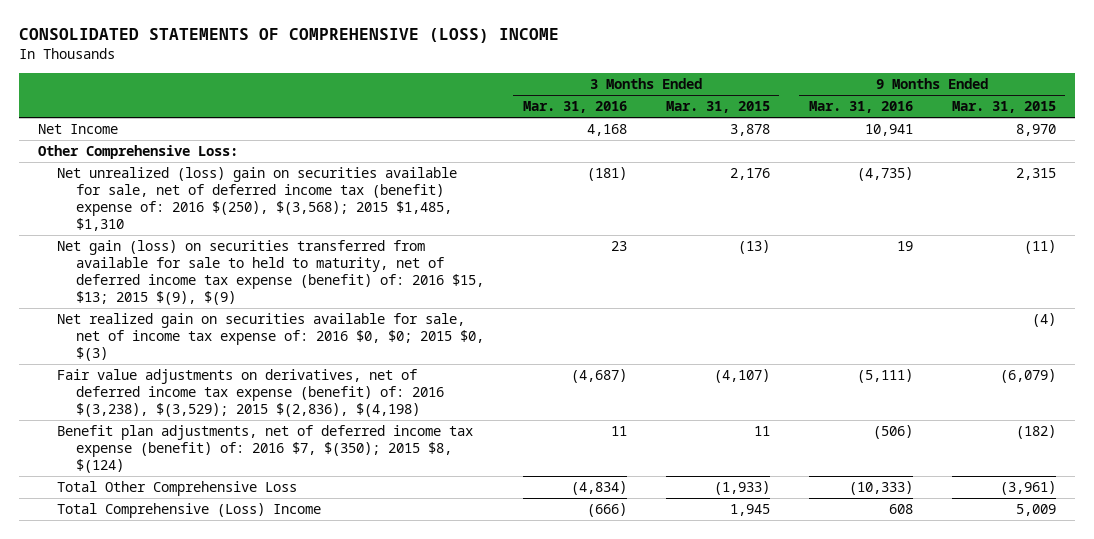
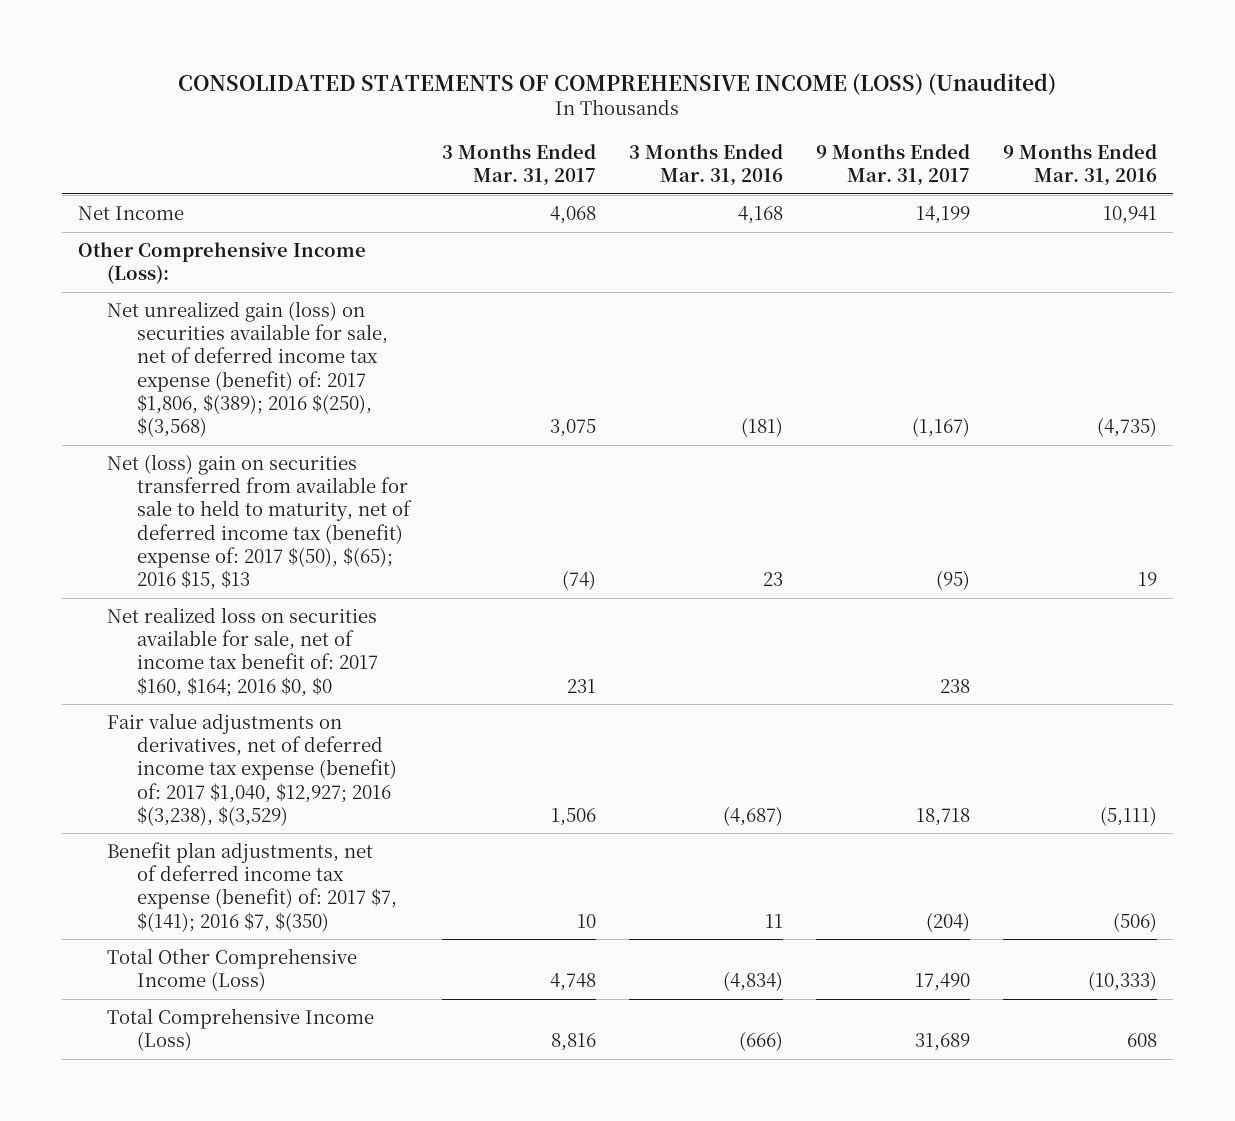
- CONSOLIDATED STATEMENTS OF COMPREHENSIVE (LOSS) INCOME
+ CONSOLIDATED STATEMENTS OF COMPREHENSIVE INCOME (LOSS) (Unaudited)
- | 3 Months Ended Mar. 31, 2016 | 3 Months Ended Mar. 31, 2015 | 9 Months Ended Mar. 31, 2016 | 9 Months Ended Mar. 31, 2015
+ | 3 Months Ended Mar. 31, 2017 | 3 Months Ended Mar. 31, 2016 | 9 Months Ended Mar. 31, 2017 | 9 Months Ended Mar. 31, 2016
- Other Comprehensive Loss:
- Net unrealized (loss) gain on securities available for sale, net of deferred income tax (benefit) expense of: 2016 $(250), $(3,568); 2015 $1,485, $1,310 | (181) | 2,176 | (4,735) | 2,315
- Net gain (loss) on securities transferred from available for sale to held to maturity, net of deferred income tax expense (benefit) of: 2016 $15, $13; 2015 $(9), $(9) | 23 | (13) | 19 | (11)
- Net realized gain on securities available for sale, net of income tax expense of: 2016 $0, $0; 2015 $0, $(3) | | | | (4)
- Fair value adjustments on derivatives, net of deferred income tax expense (benefit) of: 2016 $(3,238), $(3,529); 2015 $(2,836), $(4,198) | (4,687) | (4,107) | (5,111) | (6,079)
- Benefit plan adjustments, net of deferred income tax expense (benefit) of: 2016 $7, $(350); 2015 $8, $(124) | 11 | 11 | (506) | (182)
- Total Other Comprehensive Loss | (4,834) | (1,933) | (10,333) | (3,961)
- Total Comprehensive (Loss) Income | (666) | 1,945 | 608 | 5,009
+ Other Comprehensive Income (Loss):
+ Net unrealized gain (loss) on securities available for sale, net of deferred income tax expense (benefit) of: 2017 $1,806, $(389); 2016 $(250), $(3,568) | 3,075 | (181) | (1,167) | (4,735)
+ Net (loss) gain on securities transferred from available for sale to held to maturity, net of deferred income tax (benefit) expense of: 2017 $(50), $(65); 2016 $15, $13 | (74) | 23 | (95) | 19
+ Net realized loss on securities available for sale, net of income tax benefit of: 2017 $160, $164; 2016 $0, $0 | 231 | | 238 |
+ Fair value adjustments on derivatives, net of deferred income tax expense (benefit) of: 2017 $1,040, $12,927; 2016 $(3,238), $(3,529) | 1,506 | (4,687) | 18,718 | (5,111)
+ Benefit plan adjustments, net of deferred income tax expense (benefit) of: 2017 $7, $(141); 2016 $7, $(350) | 10 | 11 | (204) | (506)
+ Total Other Comprehensive Income (Loss) | 4,748 | (4,834) | 17,490 | (10,333)
+ Total Comprehensive Income (Loss) | 8,816 | (666) | 31,689 | 608

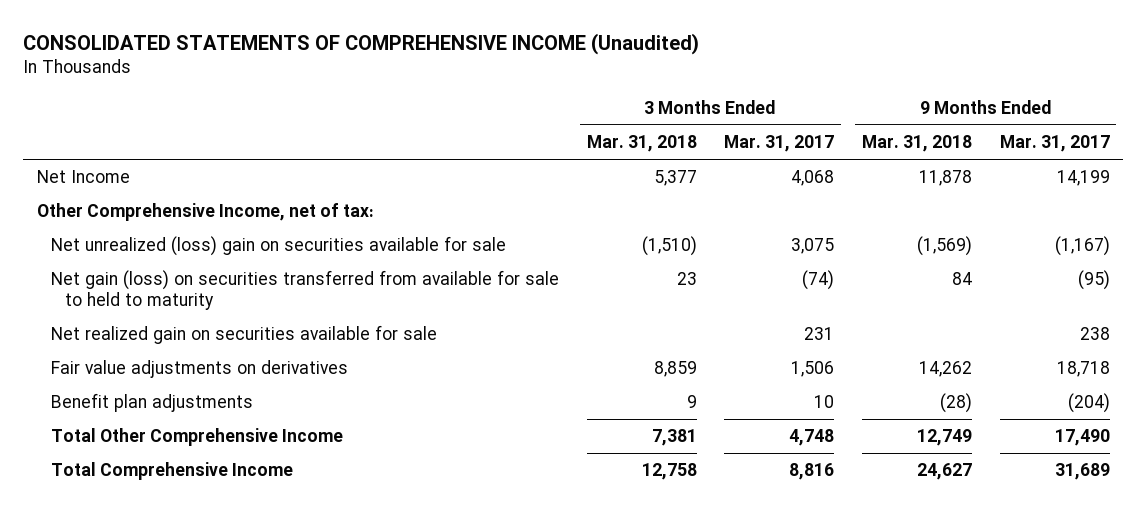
- CONSOLIDATED STATEMENTS OF COMPREHENSIVE INCOME (LOSS) (Unaudited)
+ CONSOLIDATED STATEMENTS OF COMPREHENSIVE INCOME (Unaudited)
- | 3 Months Ended Mar. 31, 2017 | 3 Months Ended Mar. 31, 2016 | 9 Months Ended Mar. 31, 2017 | 9 Months Ended Mar. 31, 2016
+ | 3 Months Ended Mar. 31, 2018 | 3 Months Ended Mar. 31, 2017 | 9 Months Ended Mar. 31, 2018 | 9 Months Ended Mar. 31, 2017
- Other Comprehensive Income (Loss):
- Net unrealized gain (loss) on securities available for sale, net of deferred income tax expense (benefit) of: 2017 $1,806, $(389); 2016 $(250), $(3,568) | 3,075 | (181) | (1,167) | (4,735)
- Net (loss) gain on securities transferred from available for sale to held to maturity, net of deferred income tax (benefit) expense of: 2017 $(50), $(65); 2016 $15, $13 | (74) | 23 | (95) | 19
- Net realized loss on securities available for sale, net of income tax benefit of: 2017 $160, $164; 2016 $0, $0 | 231 | | 238 |
- Fair value adjustments on derivatives, net of deferred income tax expense (benefit) of: 2017 $1,040, $12,927; 2016 $(3,238), $(3,529) | 1,506 | (4,687) | 18,718 | (5,111)
- Benefit plan adjustments, net of deferred income tax expense (benefit) of: 2017 $7, $(141); 2016 $7, $(350) | 10 | 11 | (204) | (506)
- Total Other Comprehensive Income (Loss) | 4,748 | (4,834) | 17,490 | (10,333)
- Total Comprehensive Income (Loss) | 8,816 | (666) | 31,689 | 608
+ Other Comprehensive Income, net of tax:
+ Net unrealized (loss) gain on securities available for sale | (1,510) | 3,075 | (1,569) | (1,167)
+ Net gain (loss) on securities transferred from available for sale to held to maturity | 23 | (74) | 84 | (95)
+ Net realized gain on securities available for sale | | 231 | | 238
+ Fair value adjustments on derivatives | 8,859 | 1,506 | 14,262 | 18,718
+ Benefit plan adjustments | 9 | 10 | (28) | (204)
+ Total Other Comprehensive Income | 7,381 | 4,748 | 12,749 | 17,490
+ Total Comprehensive Income | 12,758 | 8,816 | 24,627 | 31,689

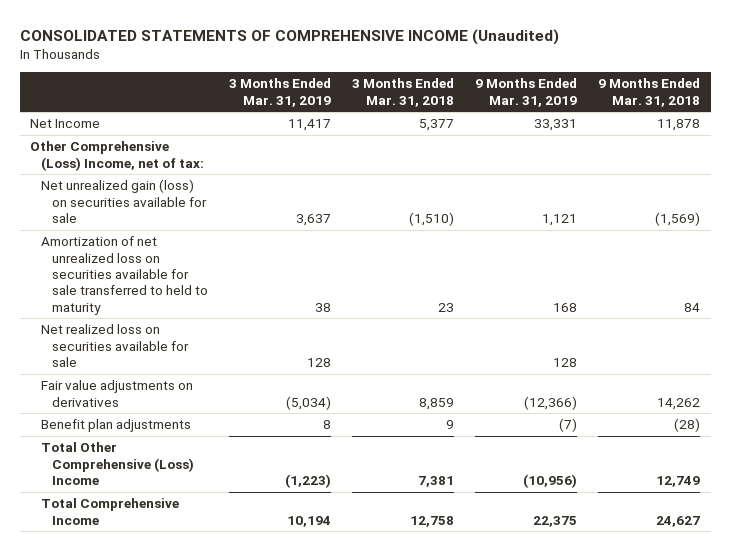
- | 3 Months Ended Mar. 31, 2018 | 3 Months Ended Mar. 31, 2017 | 9 Months Ended Mar. 31, 2018 | 9 Months Ended Mar. 31, 2017
+ | 3 Months Ended Mar. 31, 2019 | 3 Months Ended Mar. 31, 2018 | 9 Months Ended Mar. 31, 2019 | 9 Months Ended Mar. 31, 2018
- Other Comprehensive Income, net of tax:
- Net unrealized (loss) gain on securities available for sale | (1,510) | 3,075 | (1,569) | (1,167)
- Net gain (loss) on securities transferred from available for sale to held to maturity | 23 | (74) | 84 | (95)
- Net realized gain on securities available for sale | | 231 | | 238
+ Other Comprehensive (Loss) Income, net of tax:
+ Net unrealized gain (loss) on securities available for sale | 3,637 | (1,510) | 1,121 | (1,569)
+ Amortization of net unrealized loss on securities available for sale transferred to held to maturity | 38 | 23 | 168 | 84
+ Net realized loss on securities available for sale | 128 | | 128 |
- Total Other Comprehensive Income | 7,381 | 4,748 | 12,749 | 17,490
+ Total Other Comprehensive (Loss) Income | (1,223) | 7,381 | (10,956) | 12,749

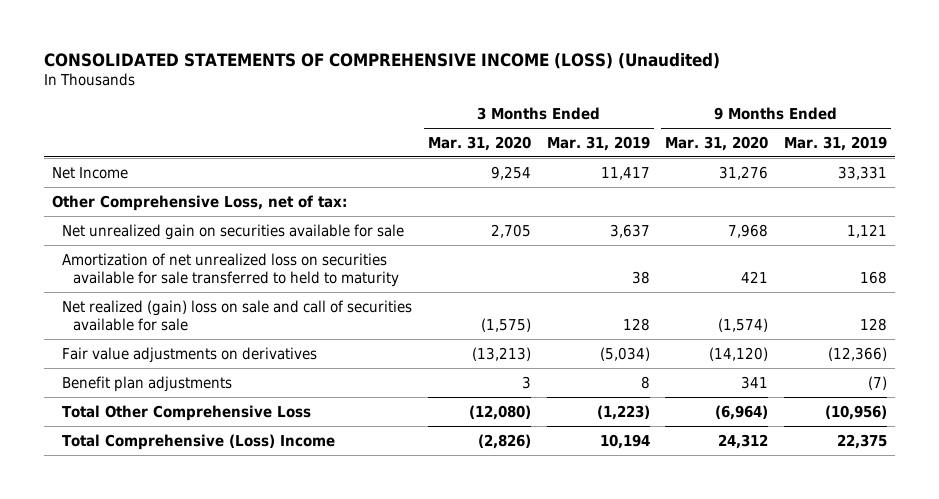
- CONSOLIDATED STATEMENTS OF COMPREHENSIVE INCOME (Unaudited)
+ CONSOLIDATED STATEMENTS OF COMPREHENSIVE INCOME (LOSS) (Unaudited)
- | 3 Months Ended Mar. 31, 2019 | 3 Months Ended Mar. 31, 2018 | 9 Months Ended Mar. 31, 2019 | 9 Months Ended Mar. 31, 2018
+ | 3 Months Ended Mar. 31, 2020 | 3 Months Ended Mar. 31, 2019 | 9 Months Ended Mar. 31, 2020 | 9 Months Ended Mar. 31, 2019
- Other Comprehensive (Loss) Income, net of tax:
- Net unrealized gain (loss) on securities available for sale | 3,637 | (1,510) | 1,121 | (1,569)
+ Other Comprehensive Loss, net of tax:
+ Net unrealized gain on securities available for sale | 2,705 | 3,637 | 7,968 | 1,121
- Net realized loss on securities available for sale | 128 | | 128 |
+ Net realized (gain) loss on sale and call of securities available for sale | (1,575) | 128 | (1,574) | 128
- Total Other Comprehensive (Loss) Income | (1,223) | 7,381 | (10,956) | 12,749
- Total Comprehensive Income | 10,194 | 12,758 | 22,375 | 24,627
+ Total Other Comprehensive Loss | (12,080) | (1,223) | (6,964) | (10,956)
+ Total Comprehensive (Loss) Income | (2,826) | 10,194 | 24,312 | 22,375

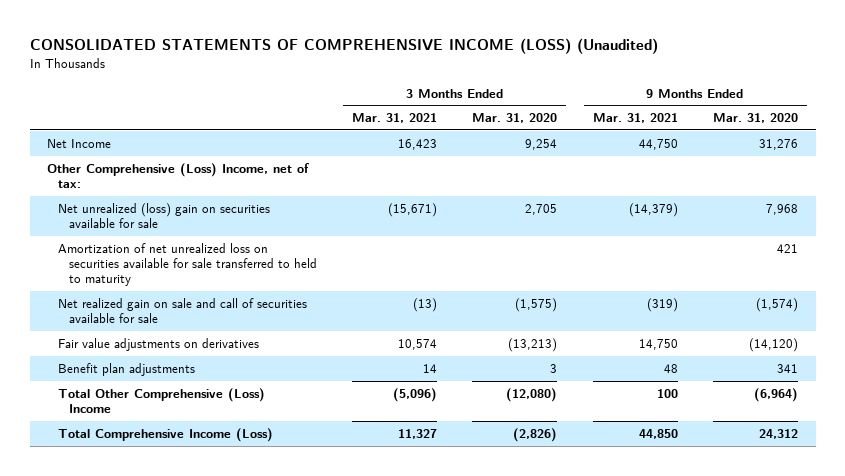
- | 3 Months Ended Mar. 31, 2020 | 3 Months Ended Mar. 31, 2019 | 9 Months Ended Mar. 31, 2020 | 9 Months Ended Mar. 31, 2019
+ | 3 Months Ended Mar. 31, 2021 | 3 Months Ended Mar. 31, 2020 | 9 Months Ended Mar. 31, 2021 | 9 Months Ended Mar. 31, 2020
- Other Comprehensive Loss, net of tax:
- Net unrealized gain on securities available for sale | 2,705 | 3,637 | 7,968 | 1,121
+ Other Comprehensive (Loss) Income, net of tax:
+ Net unrealized (loss) gain on securities available for sale | (15,671) | 2,705 | (14,379) | 7,968
- Net realized (gain) loss on sale and call of securities available for sale | (1,575) | 128 | (1,574) | 128
+ Net realized gain on sale and call of securities available for sale | (13) | (1,575) | (319) | (1,574)
- Total Other Comprehensive Loss | (12,080) | (1,223) | (6,964) | (10,956)
- Total Comprehensive (Loss) Income | (2,826) | 10,194 | 24,312 | 22,375
+ Total Other Comprehensive (Loss) Income | (5,096) | (12,080) | 100 | (6,964)
+ Total Comprehensive Income (Loss) | 11,327 | (2,826) | 44,850 | 24,312

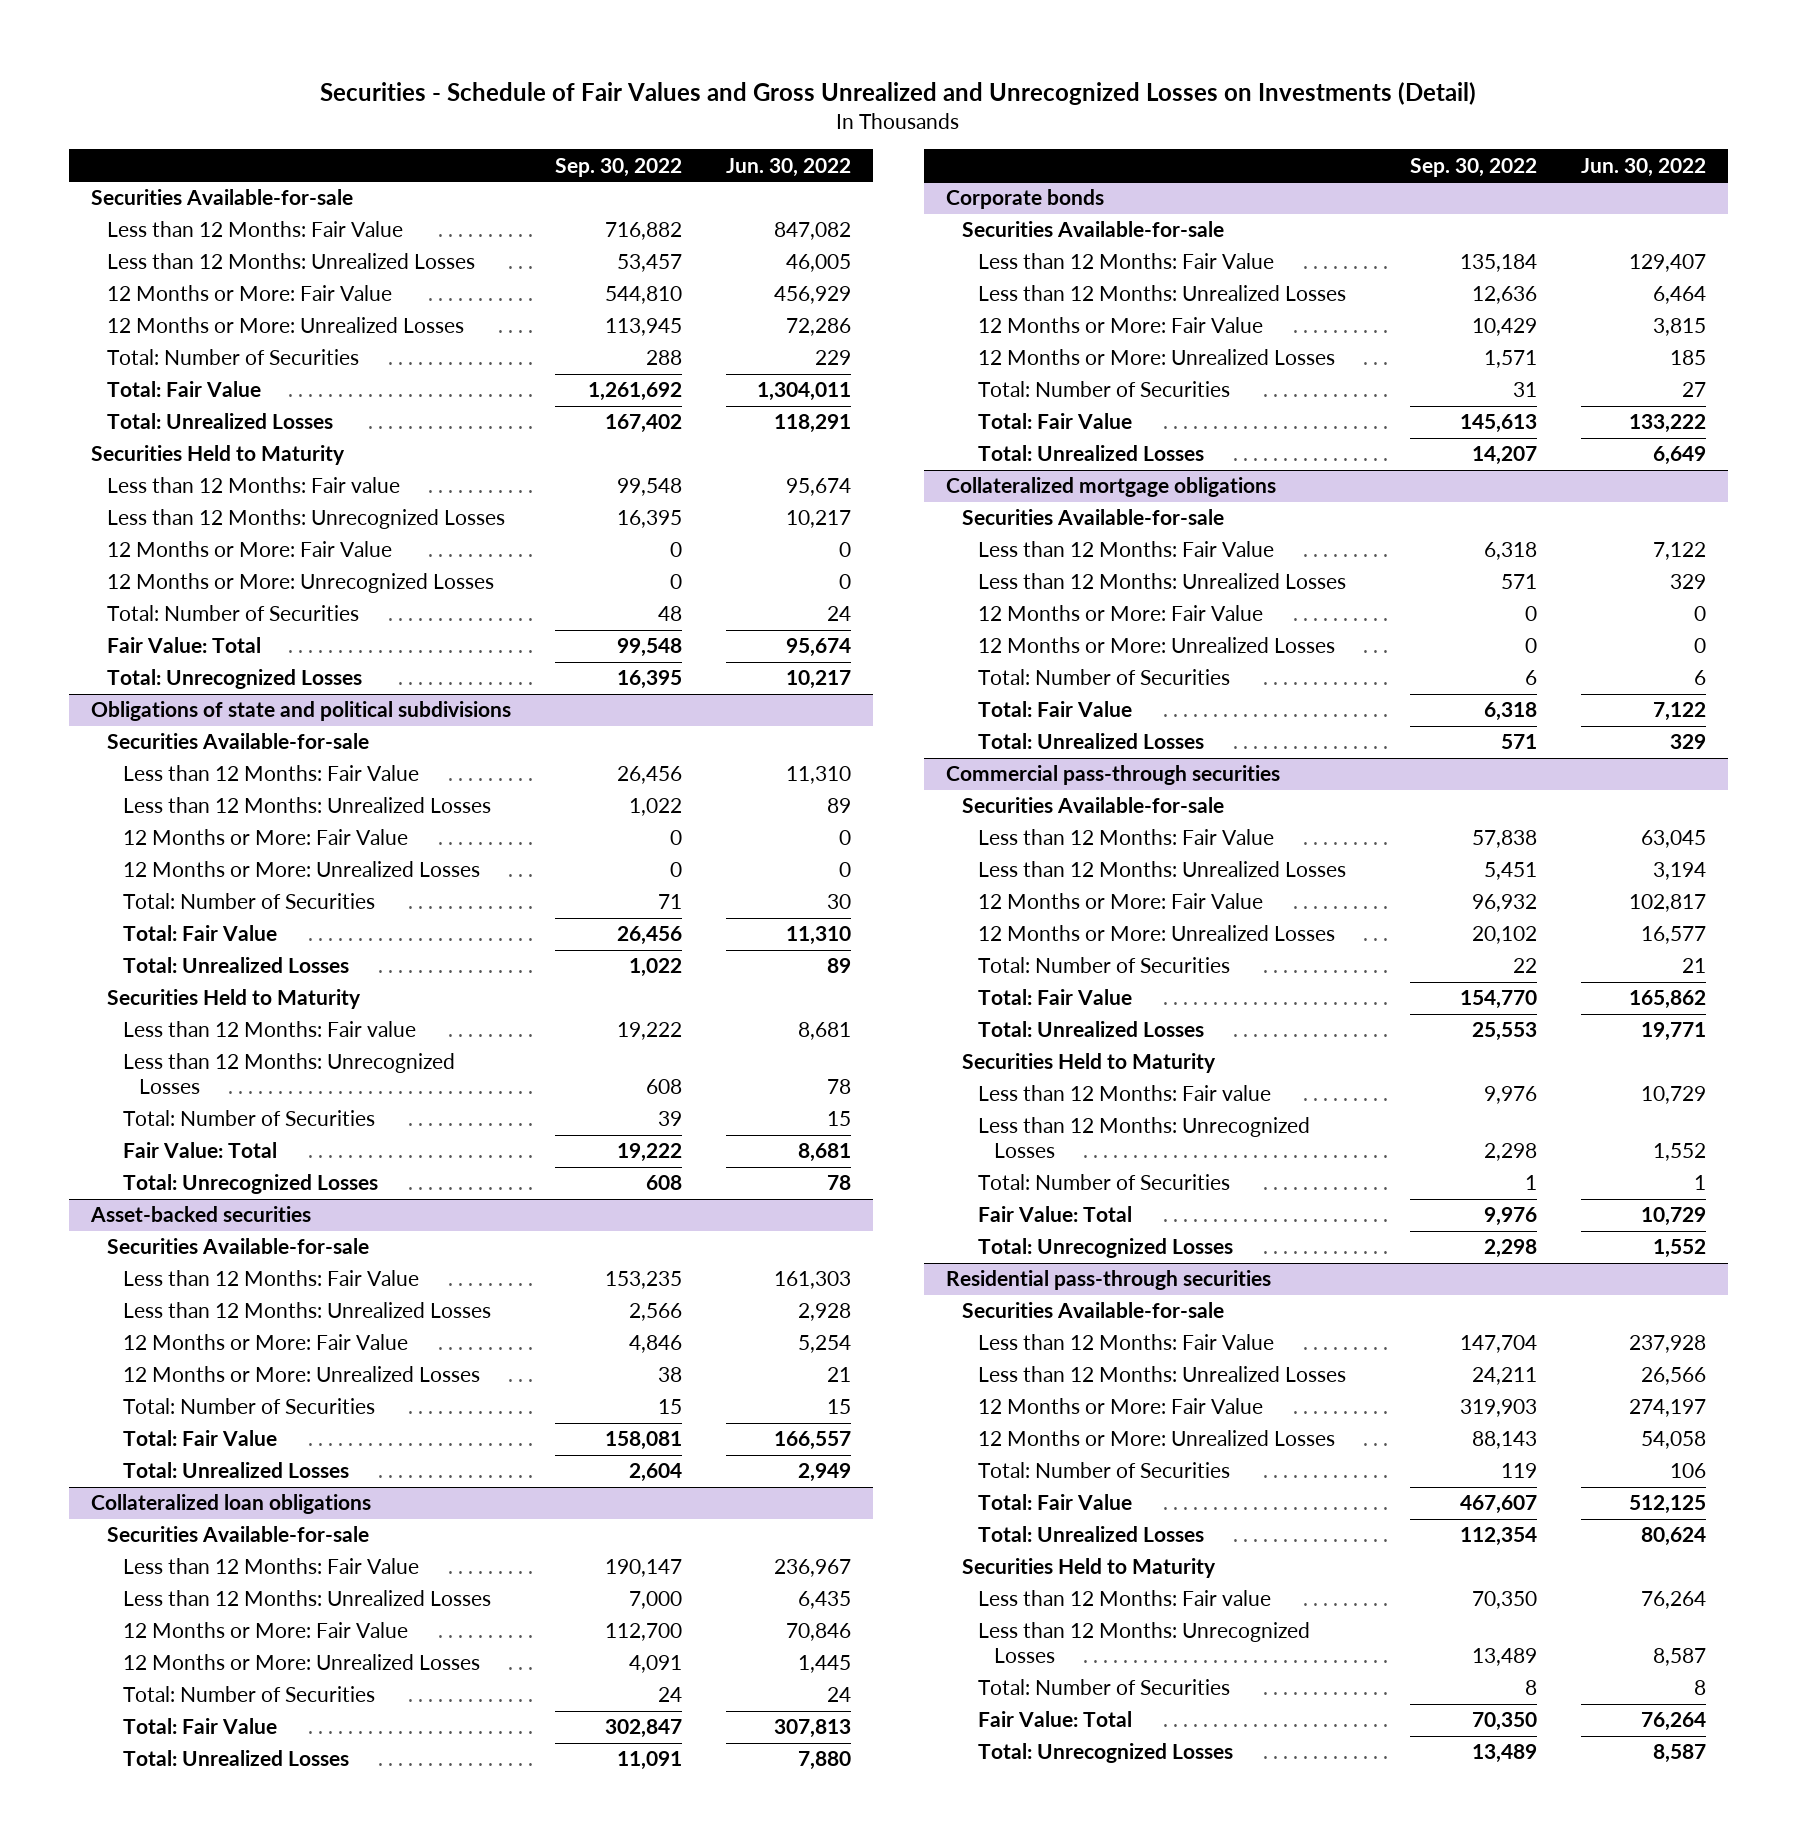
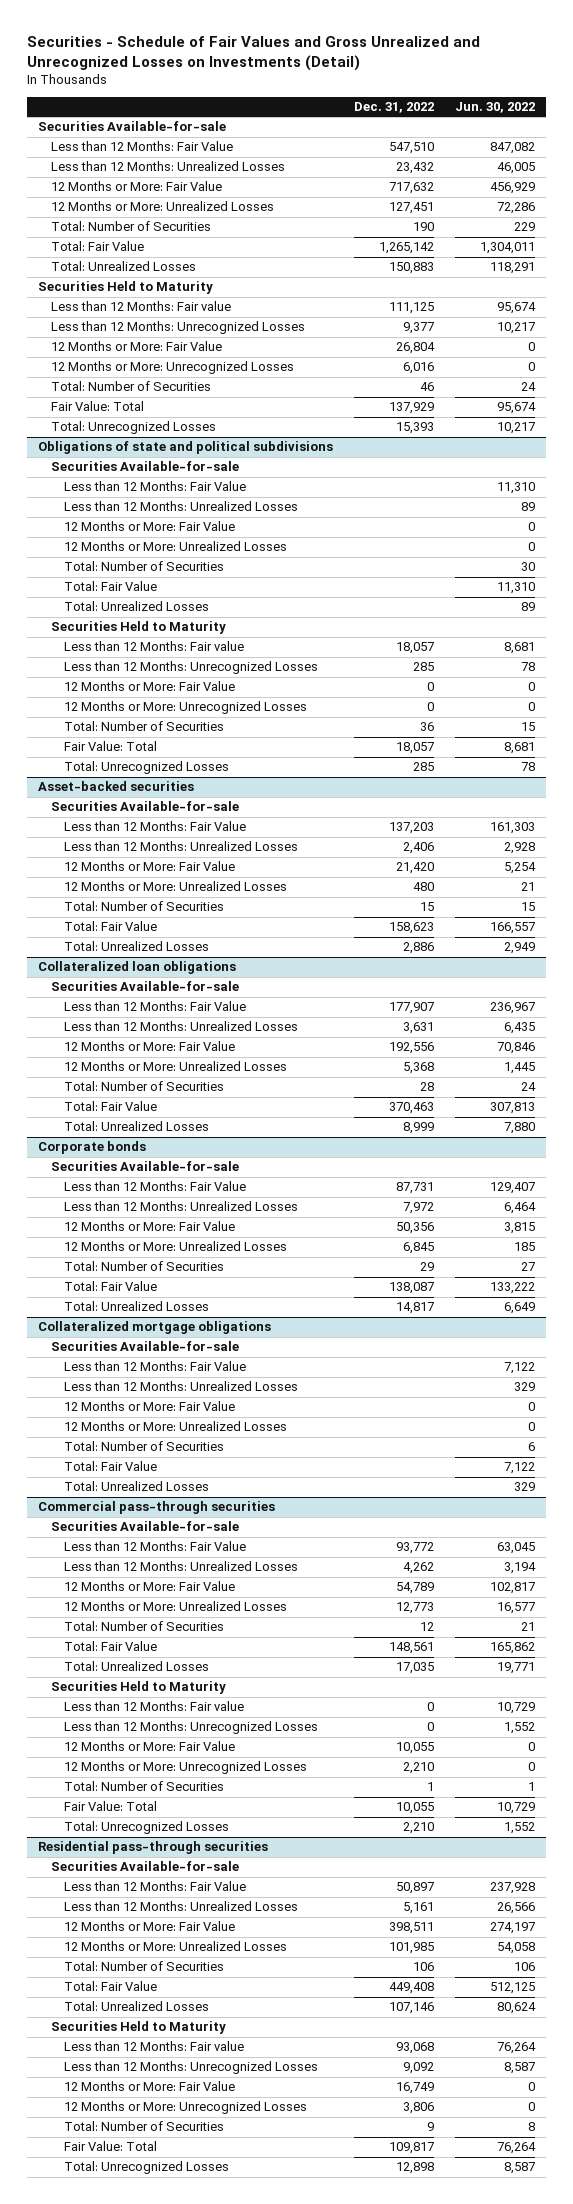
- | Sep. 30, 2022 | Jun. 30, 2022
+ | Dec. 31, 2022 | Jun. 30, 2022
@ Obligations of state and political subdivisions
+ 12 Months or More: Fair Value | 0 | 0
+ 12 Months or More: Unrecognized Losses | 0 | 0
@ Commercial pass-through securities
+ 12 Months or More: Fair Value | 10,055 | 0
+ 12 Months or More: Unrecognized Losses | 2,210 | 0
@ Residential pass-through securities
+ 12 Months or More: Fair Value | 16,749 | 0
+ 12 Months or More: Unrecognized Losses | 3,806 | 0

